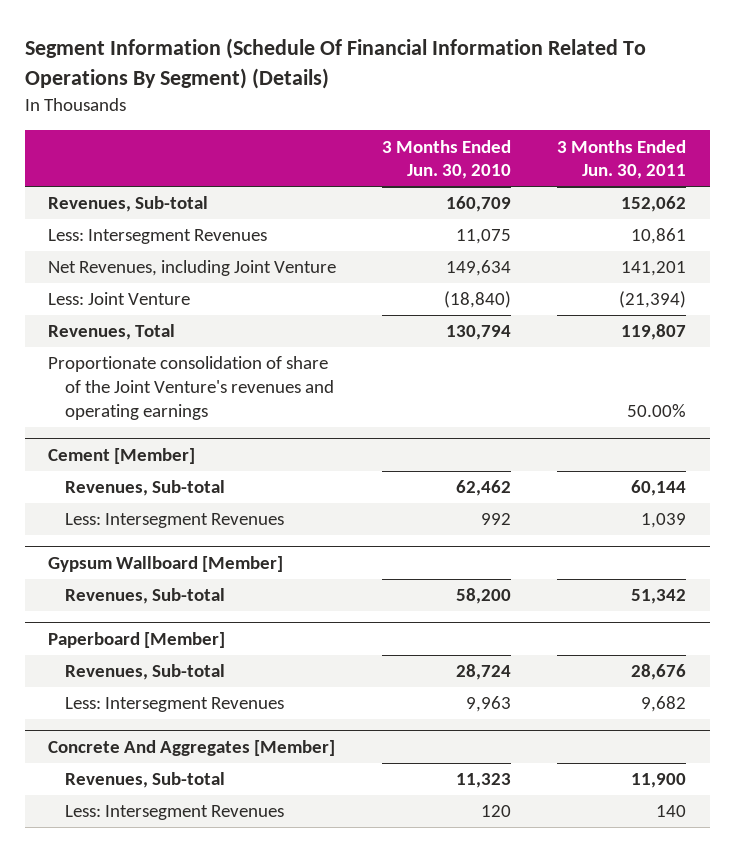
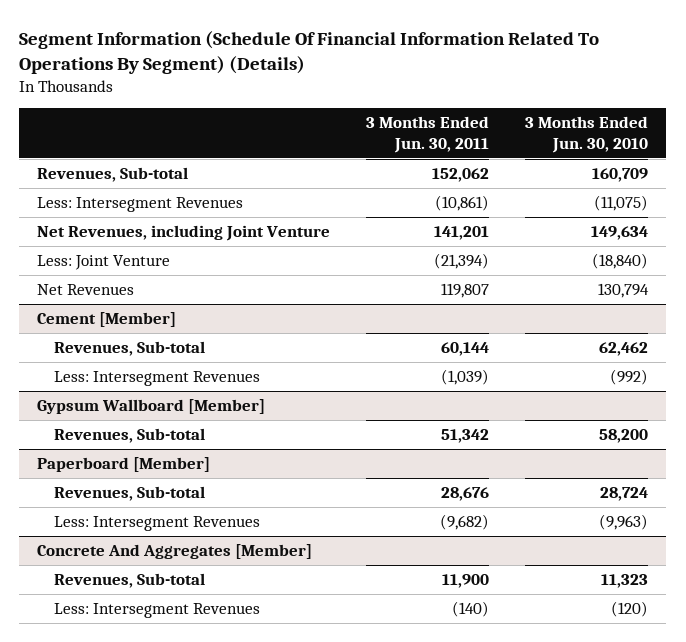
- | 3 Months Ended Jun. 30, 2010 | 3 Months Ended Jun. 30, 2011
+ | 3 Months Ended Jun. 30, 2011 | 3 Months Ended Jun. 30, 2010
- Less: Intersegment Revenues | 11,075 | 10,861
+ Less: Intersegment Revenues | (10,861) | (11,075)
- Revenues, Total | 130,794 | 119,807
- Proportionate consolidation of share of the Joint Venture's revenues and operating earnings | | 50.00%
+ Net Revenues | 119,807 | 130,794
@ Cement [Member]
- Less: Intersegment Revenues | 992 | 1,039
+ Less: Intersegment Revenues | (1,039) | (992)
@ Paperboard [Member]
- Less: Intersegment Revenues | 9,963 | 9,682
+ Less: Intersegment Revenues | (9,682) | (9,963)
@ Concrete And Aggregates [Member]
- Less: Intersegment Revenues | 120 | 140
+ Less: Intersegment Revenues | (140) | (120)

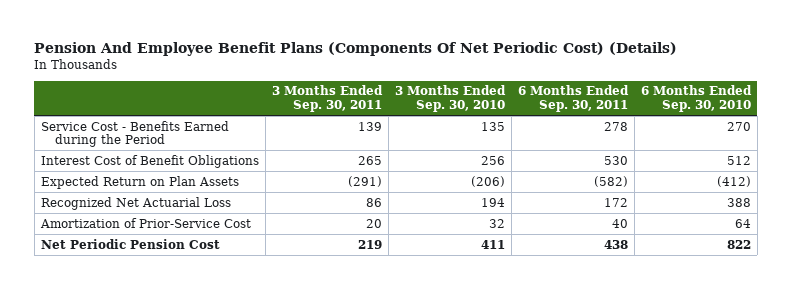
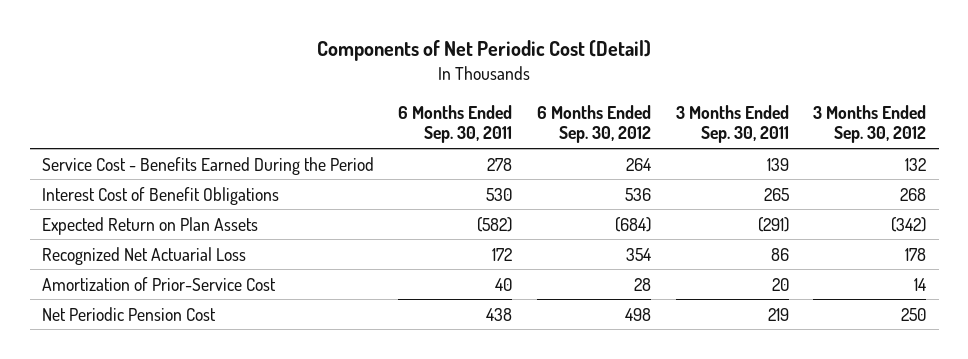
- Pension And Employee Benefit Plans (Components Of Net Periodic Cost) (Details)
+ Components of Net Periodic Cost (Detail)
- | 3 Months Ended Sep. 30, 2011 | 3 Months Ended Sep. 30, 2010 | 6 Months Ended Sep. 30, 2011 | 6 Months Ended Sep. 30, 2010
+ | 6 Months Ended Sep. 30, 2011 | 6 Months Ended Sep. 30, 2012 | 3 Months Ended Sep. 30, 2011 | 3 Months Ended Sep. 30, 2012
- Service Cost - Benefits Earned during the Period | 139 | 135 | 278 | 270
+ Service Cost - Benefits Earned During the Period | 278 | 264 | 139 | 132

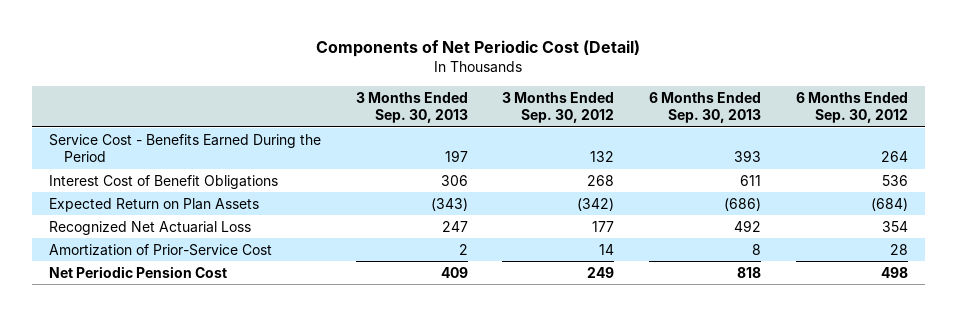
- | 6 Months Ended Sep. 30, 2011 | 6 Months Ended Sep. 30, 2012 | 3 Months Ended Sep. 30, 2011 | 3 Months Ended Sep. 30, 2012
+ | 3 Months Ended Sep. 30, 2013 | 3 Months Ended Sep. 30, 2012 | 6 Months Ended Sep. 30, 2013 | 6 Months Ended Sep. 30, 2012
- Recognized Net Actuarial Loss | 172 | 354 | 86 | 178
+ Recognized Net Actuarial Loss | 247 | 177 | 492 | 354
- Net Periodic Pension Cost | 438 | 498 | 219 | 250
+ Net Periodic Pension Cost | 409 | 249 | 818 | 498

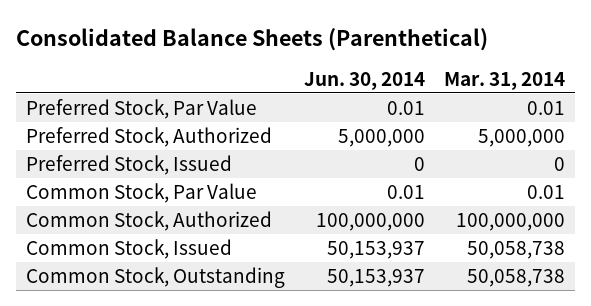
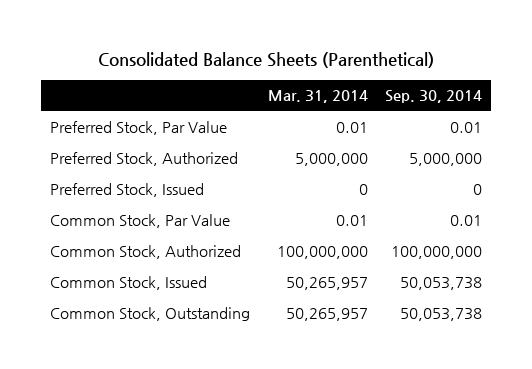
- | Jun. 30, 2014 | Mar. 31, 2014
+ | Mar. 31, 2014 | Sep. 30, 2014
- Common Stock, Issued | 50,153,937 | 50,058,738
- Common Stock, Outstanding | 50,153,937 | 50,058,738
+ Common Stock, Issued | 50,265,957 | 50,053,738
+ Common Stock, Outstanding | 50,265,957 | 50,053,738

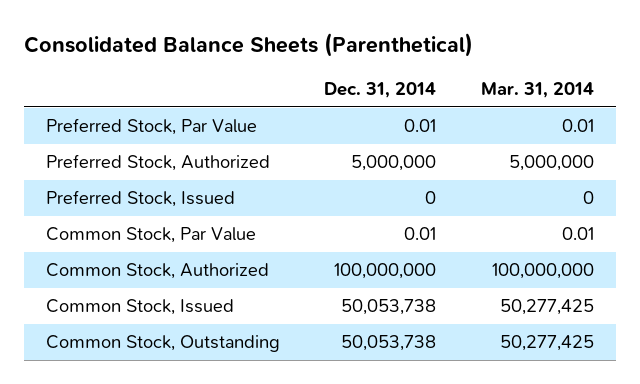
- | Mar. 31, 2014 | Sep. 30, 2014
+ | Dec. 31, 2014 | Mar. 31, 2014
- Common Stock, Issued | 50,265,957 | 50,053,738
- Common Stock, Outstanding | 50,265,957 | 50,053,738
+ Common Stock, Issued | 50,053,738 | 50,277,425
+ Common Stock, Outstanding | 50,053,738 | 50,277,425

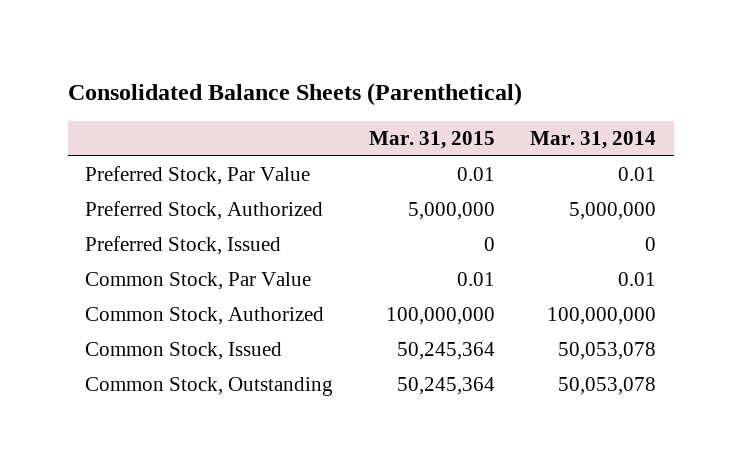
- | Dec. 31, 2014 | Mar. 31, 2014
+ | Mar. 31, 2015 | Mar. 31, 2014
- Common Stock, Issued | 50,053,738 | 50,277,425
- Common Stock, Outstanding | 50,053,738 | 50,277,425
+ Common Stock, Issued | 50,245,364 | 50,053,078
+ Common Stock, Outstanding | 50,245,364 | 50,053,078

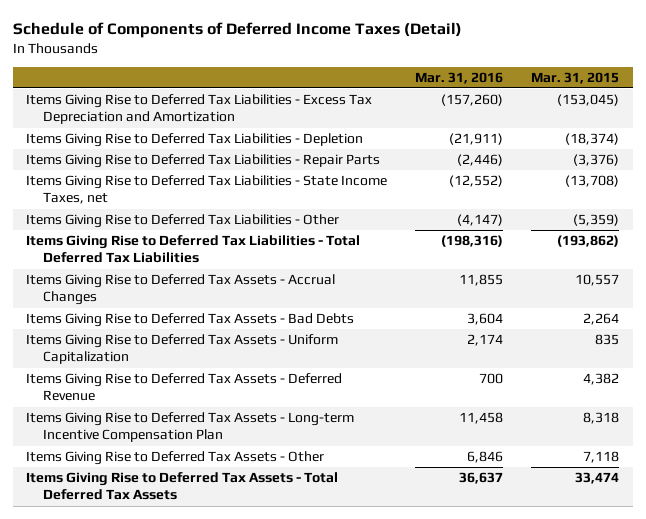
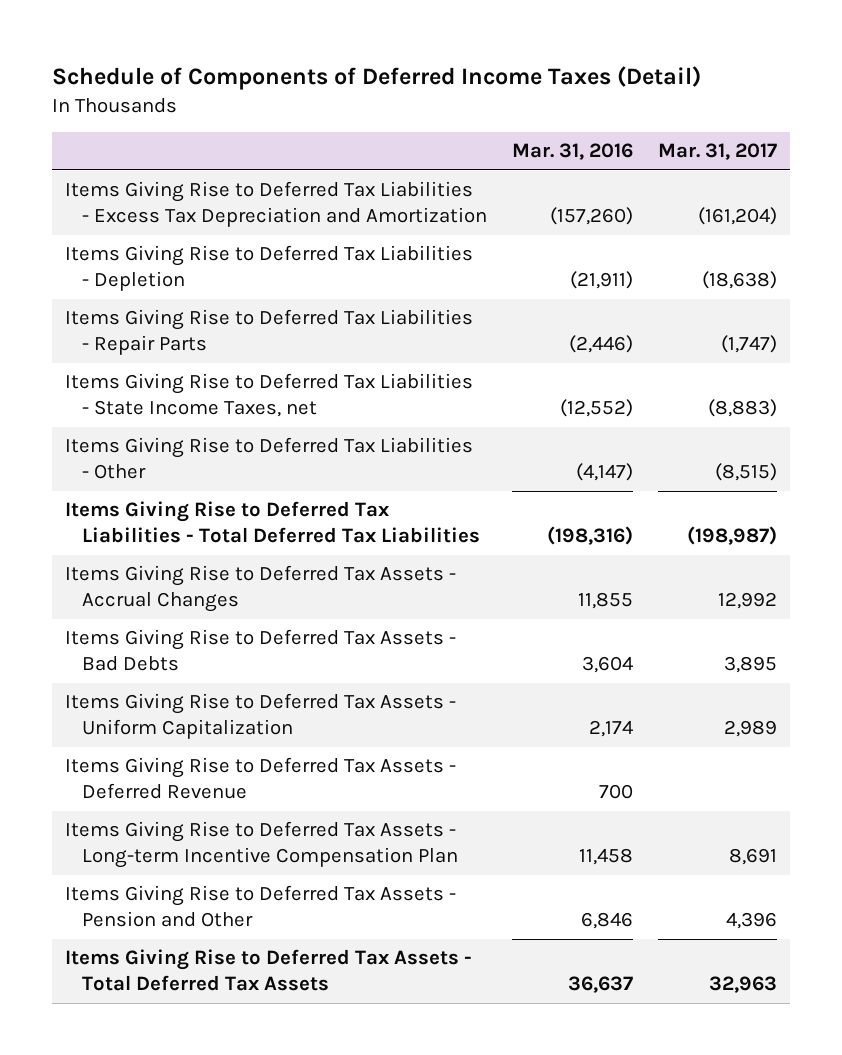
- | Mar. 31, 2016 | Mar. 31, 2015
+ | Mar. 31, 2016 | Mar. 31, 2017
- Items Giving Rise to Deferred Tax Assets - Other | 6,846 | 7,118
+ Items Giving Rise to Deferred Tax Assets - Pension and Other | 6,846 | 4,396

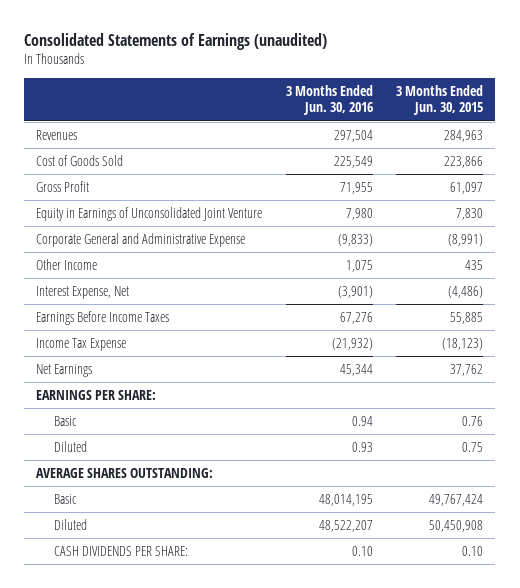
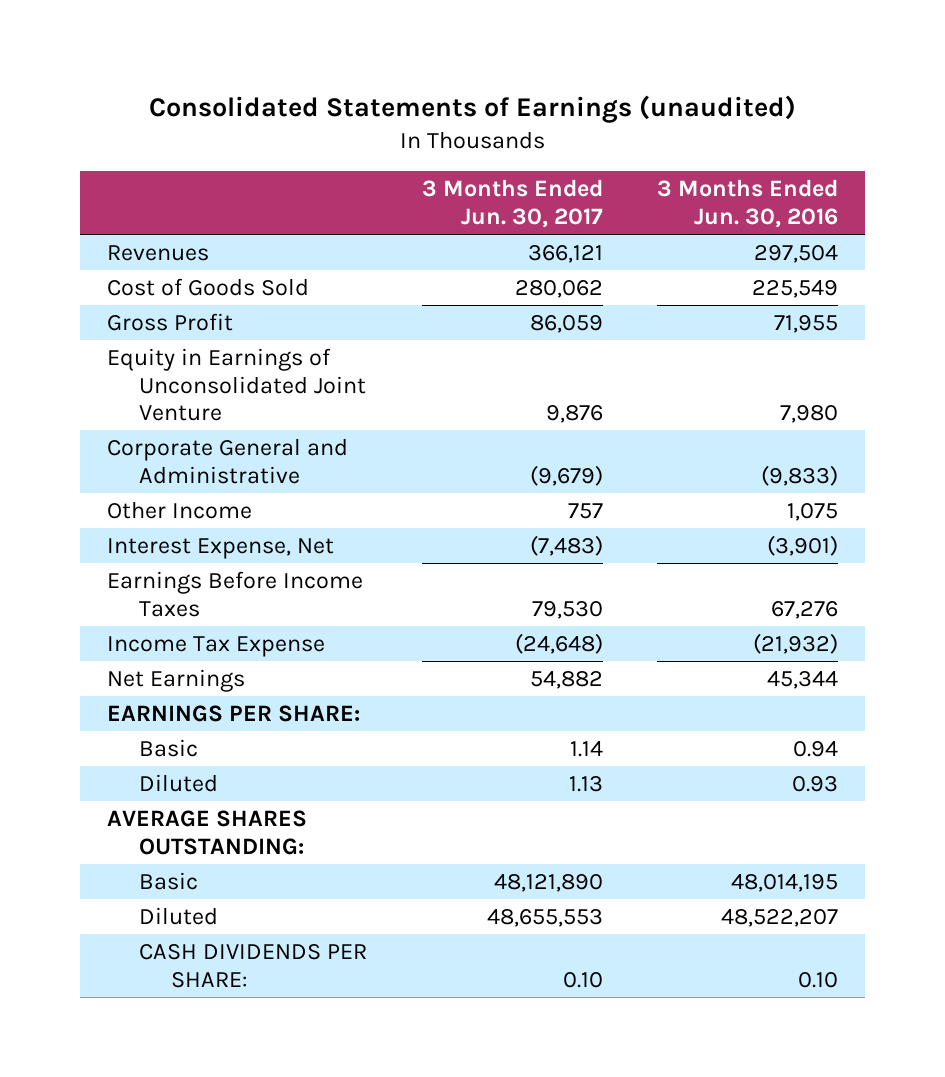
- | 3 Months Ended Jun. 30, 2016 | 3 Months Ended Jun. 30, 2015
+ | 3 Months Ended Jun. 30, 2017 | 3 Months Ended Jun. 30, 2016
- Corporate General and Administrative Expense | (9,833) | (8,991)
+ Corporate General and Administrative | (9,679) | (9,833)

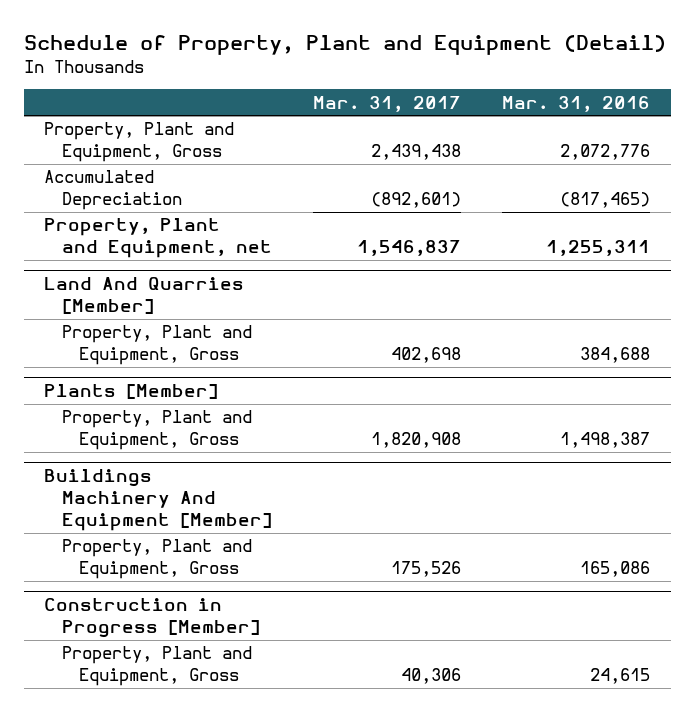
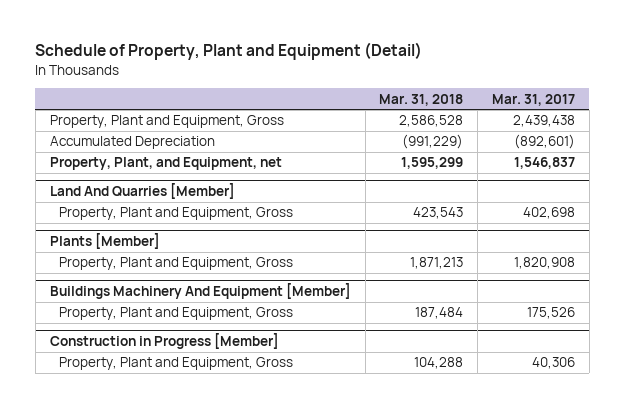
- | Mar. 31, 2017 | Mar. 31, 2016
+ | Mar. 31, 2018 | Mar. 31, 2017
- Property, Plant and Equipment, net | 1,546,837 | 1,255,311
+ Property, Plant, and Equipment, net | 1,595,299 | 1,546,837

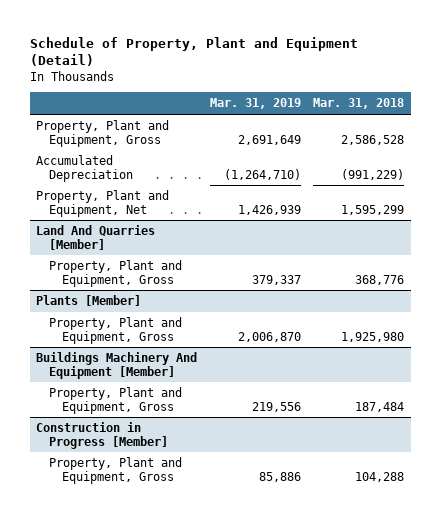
- | Mar. 31, 2018 | Mar. 31, 2017
+ | Mar. 31, 2019 | Mar. 31, 2018
- Property, Plant, and Equipment, net | 1,595,299 | 1,546,837
+ Property, Plant and Equipment, Net | 1,426,939 | 1,595,299
@ Land And Quarries [Member]
- Property, Plant and Equipment, Gross | 423,543 | 402,698
+ Property, Plant and Equipment, Gross | 379,337 | 368,776
@ Plants [Member]
- Property, Plant and Equipment, Gross | 1,871,213 | 1,820,908
+ Property, Plant and Equipment, Gross | 2,006,870 | 1,925,980

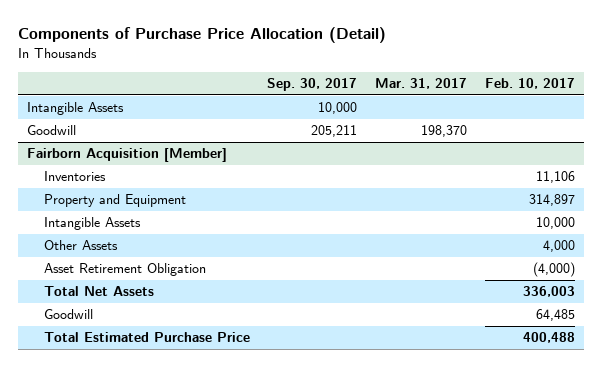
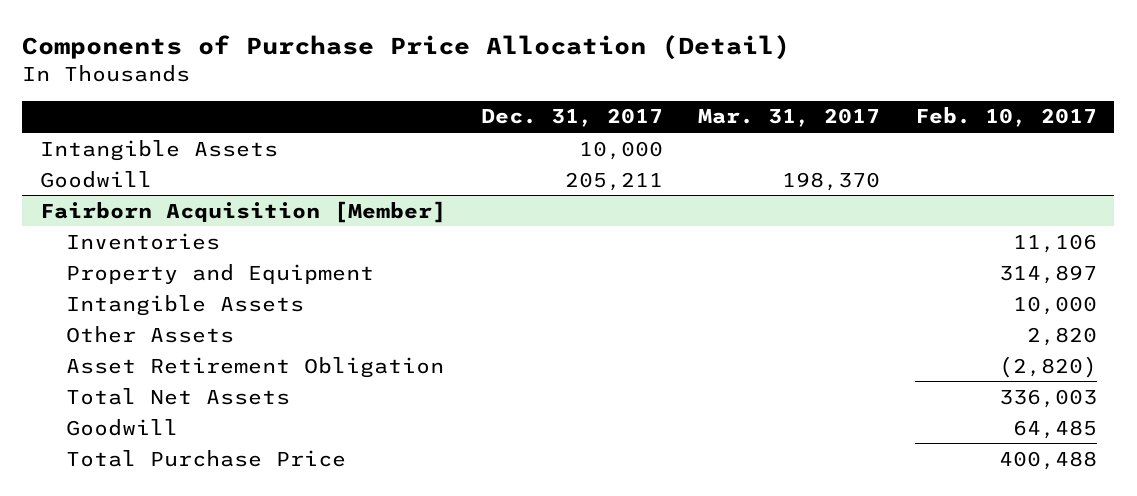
- | Sep. 30, 2017 | Mar. 31, 2017 | Feb. 10, 2017
+ | Dec. 31, 2017 | Mar. 31, 2017 | Feb. 10, 2017
@ Fairborn Acquisition [Member]
- Other Assets | | | 4,000
- Asset Retirement Obligation | | | (4,000)
+ Other Assets | | | 2,820
+ Asset Retirement Obligation | | | (2,820)
- Total Estimated Purchase Price | | | 400,488
+ Total Purchase Price | | | 400,488

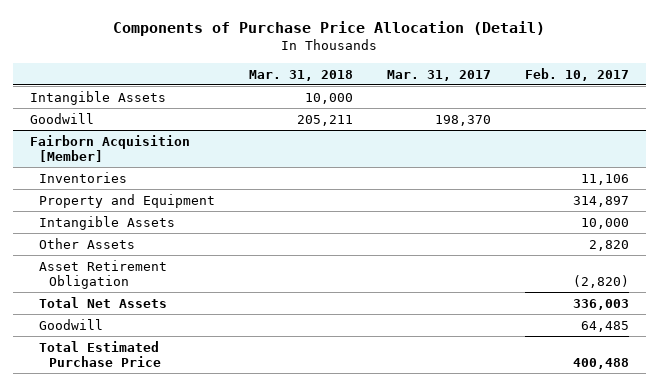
- | Dec. 31, 2017 | Mar. 31, 2017 | Feb. 10, 2017
+ | Mar. 31, 2018 | Mar. 31, 2017 | Feb. 10, 2017
@ Fairborn Acquisition [Member]
- Total Purchase Price | | | 400,488
+ Total Estimated Purchase Price | | | 400,488

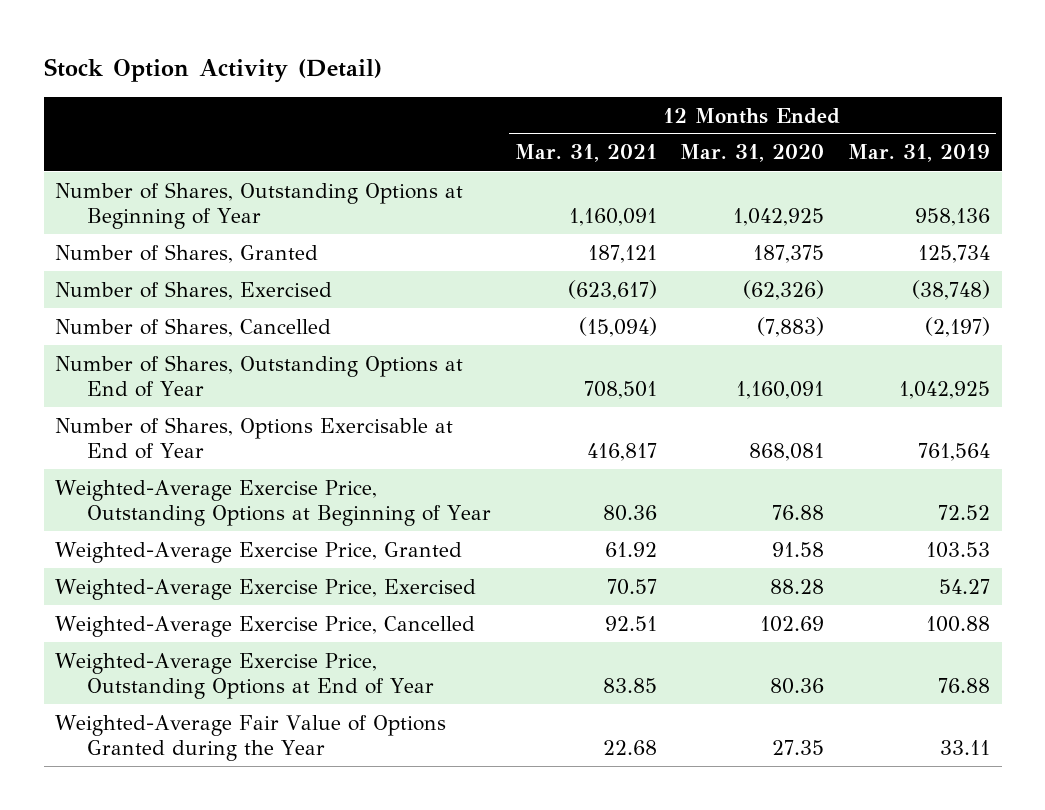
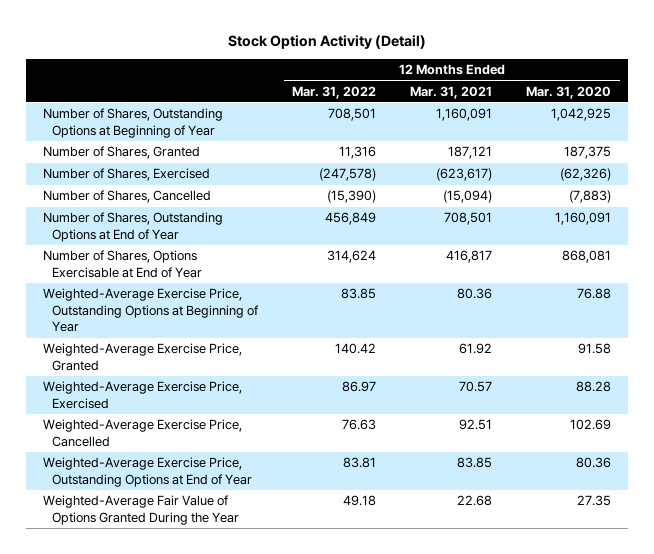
- | 12 Months Ended Mar. 31, 2021 | 12 Months Ended Mar. 31, 2020 | 12 Months Ended Mar. 31, 2019
+ | 12 Months Ended Mar. 31, 2022 | 12 Months Ended Mar. 31, 2021 | 12 Months Ended Mar. 31, 2020
- Weighted-Average Fair Value of Options Granted during the Year | 22.68 | 27.35 | 33.11
+ Weighted-Average Fair Value of Options Granted During the Year | 49.18 | 22.68 | 27.35

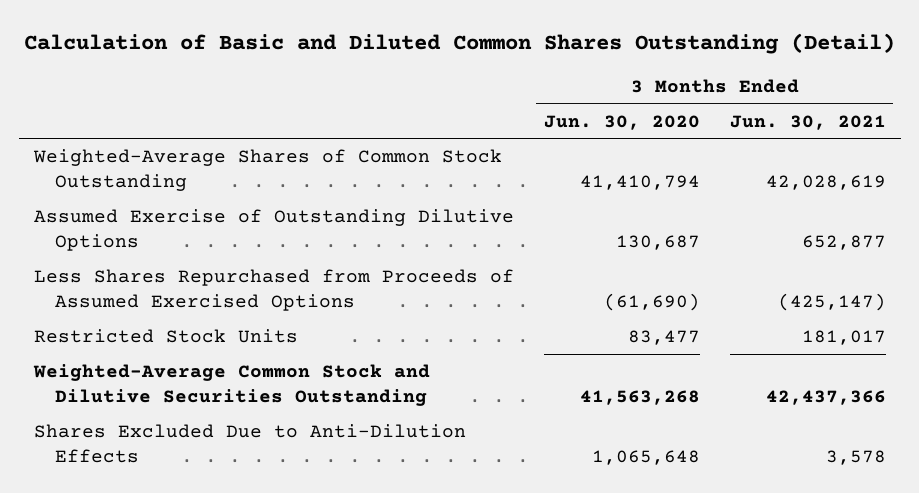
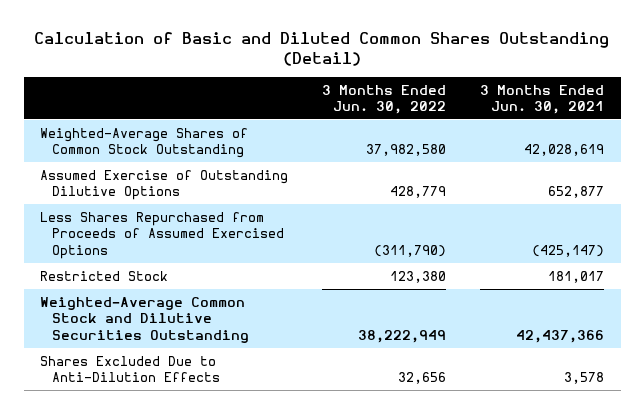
- | 3 Months Ended Jun. 30, 2020 | 3 Months Ended Jun. 30, 2021
+ | 3 Months Ended Jun. 30, 2022 | 3 Months Ended Jun. 30, 2021
- Restricted Stock Units | 83,477 | 181,017
+ Restricted Stock | 123,380 | 181,017

